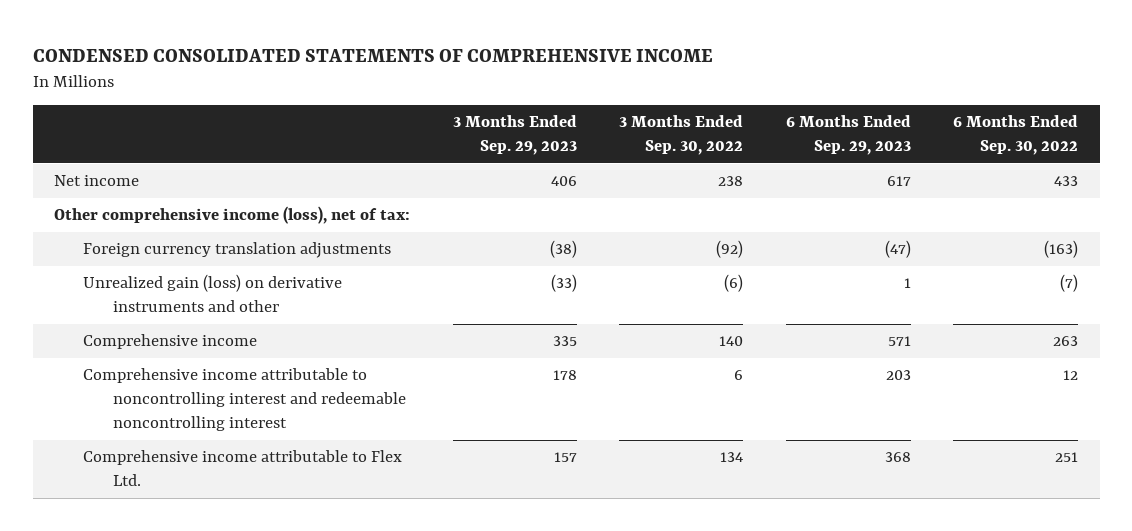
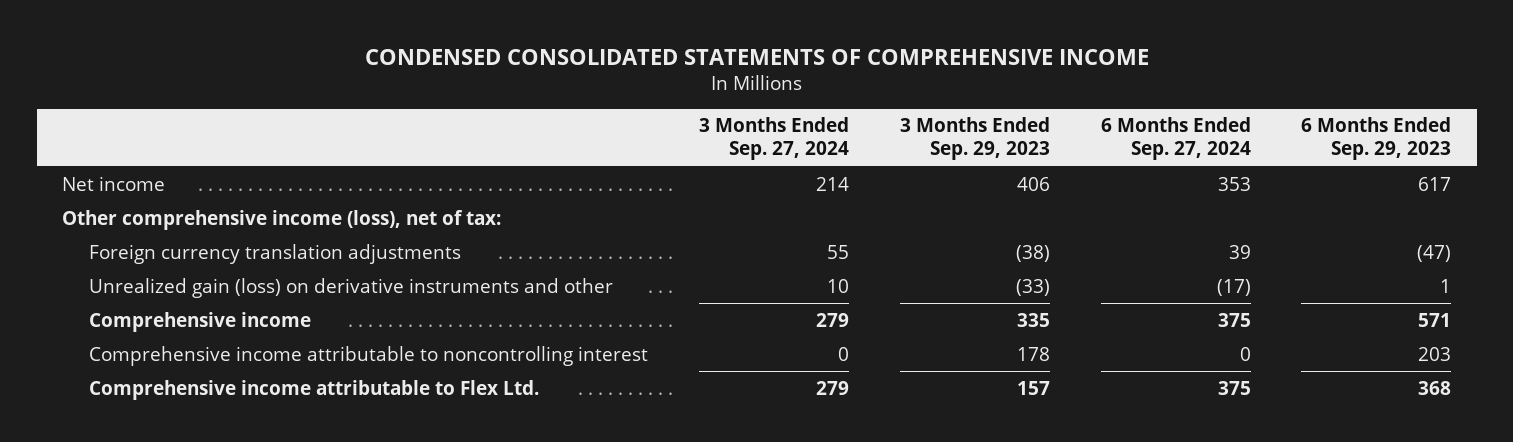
- | 3 Months Ended Sep. 29, 2023 | 3 Months Ended Sep. 30, 2022 | 6 Months Ended Sep. 29, 2023 | 6 Months Ended Sep. 30, 2022
+ | 3 Months Ended Sep. 27, 2024 | 3 Months Ended Sep. 29, 2023 | 6 Months Ended Sep. 27, 2024 | 6 Months Ended Sep. 29, 2023
- Comprehensive income attributable to noncontrolling interest and redeemable noncontrolling interest | 178 | 6 | 203 | 12
+ Comprehensive income attributable to noncontrolling interest | 0 | 178 | 0 | 203

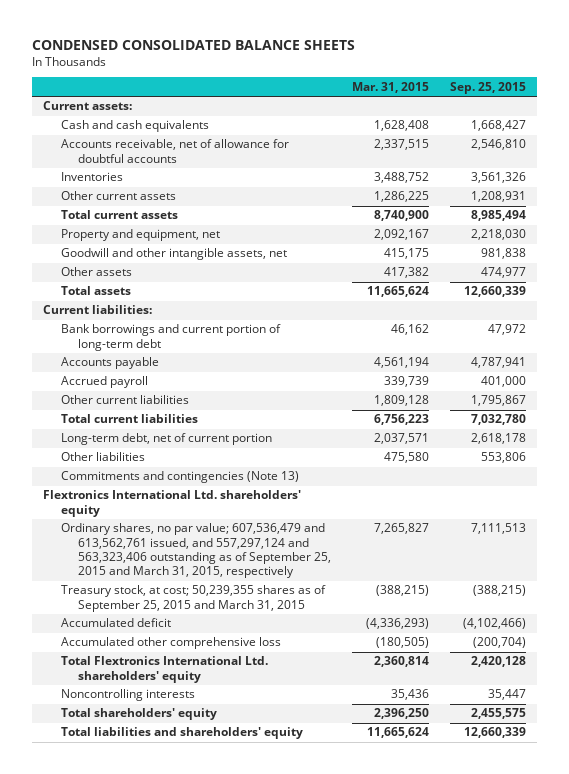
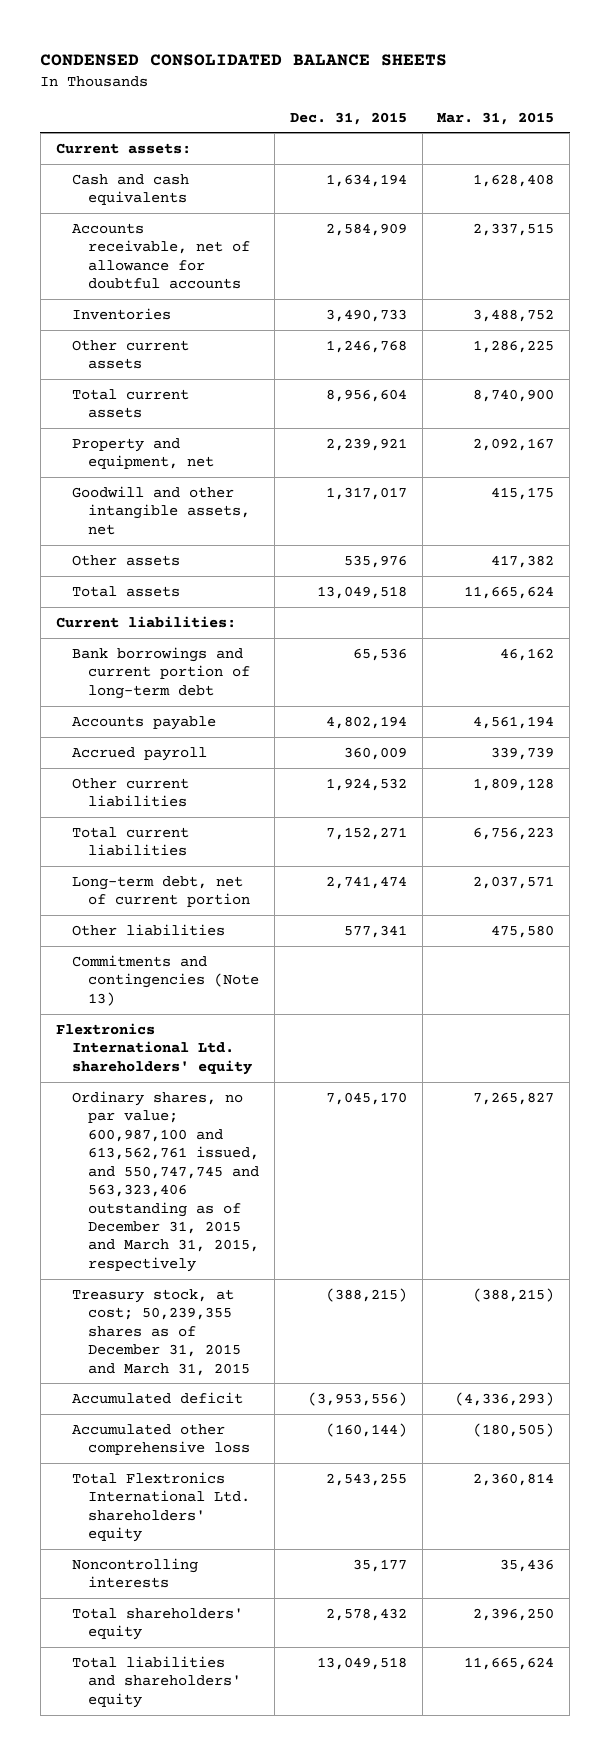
- | Mar. 31, 2015 | Sep. 25, 2015
+ | Dec. 31, 2015 | Mar. 31, 2015
- Ordinary shares, no par value; 607,536,479 and 613,562,761 issued, and 557,297,124 and 563,323,406 outstanding as of September 25, 2015 and March 31, 2015, respectively | 7,265,827 | 7,111,513
- Treasury stock, at cost; 50,239,355 shares as of September 25, 2015 and March 31, 2015 | (388,215) | (388,215)
+ Ordinary shares, no par value; 600,987,100 and 613,562,761 issued, and 550,747,745 and 563,323,406 outstanding as of December 31, 2015 and March 31, 2015, respectively | 7,045,170 | 7,265,827
+ Treasury stock, at cost; 50,239,355 shares as of December 31, 2015 and March 31, 2015 | (388,215) | (388,215)

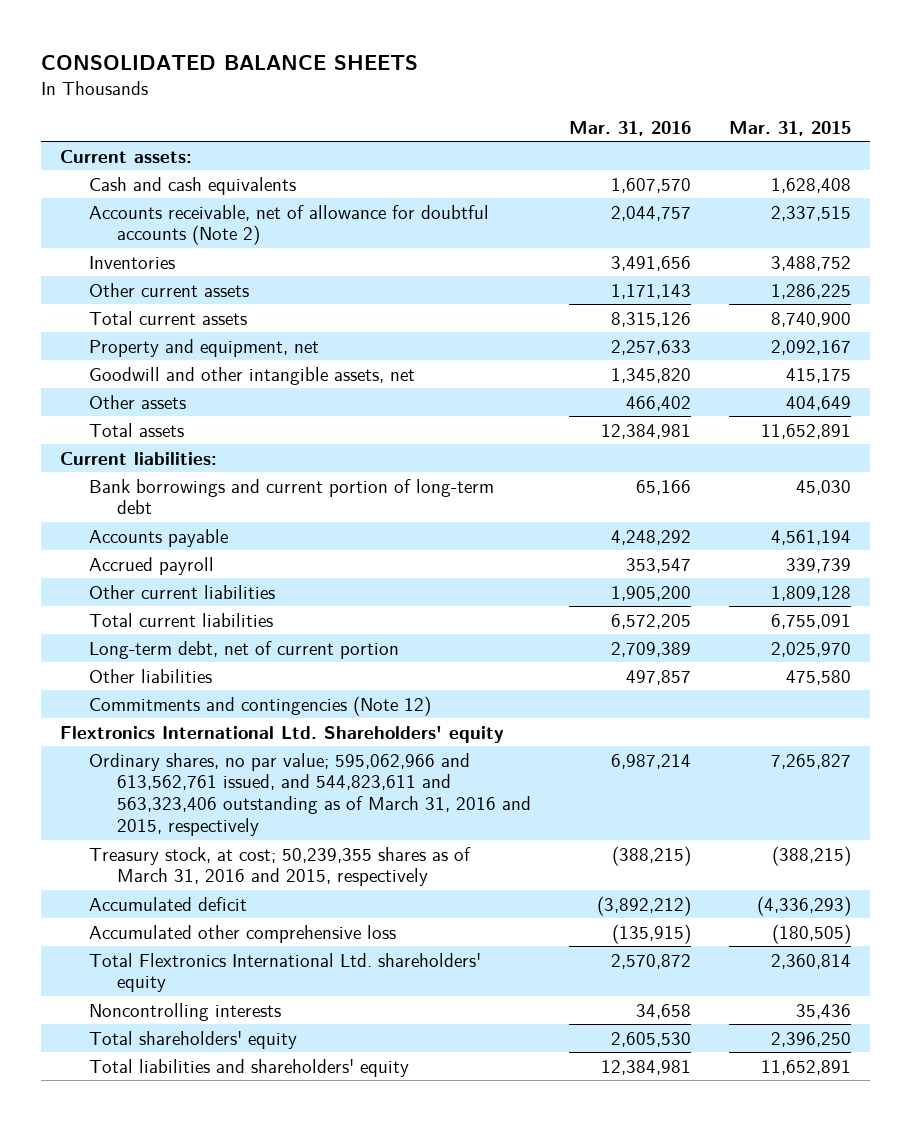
- CONDENSED CONSOLIDATED BALANCE SHEETS
+ CONSOLIDATED BALANCE SHEETS
- | Dec. 31, 2015 | Mar. 31, 2015
+ | Mar. 31, 2016 | Mar. 31, 2015
- Accounts receivable, net of allowance for doubtful accounts | 2,584,909 | 2,337,515
+ Accounts receivable, net of allowance for doubtful accounts (Note 2) | 2,044,757 | 2,337,515
- Other assets | 535,976 | 417,382
- Total assets | 13,049,518 | 11,665,624
+ Other assets | 466,402 | 404,649
+ Total assets | 12,384,981 | 11,652,891
- Bank borrowings and current portion of long-term debt | 65,536 | 46,162
+ Bank borrowings and current portion of long-term debt | 65,166 | 45,030
- Total current liabilities | 7,152,271 | 6,756,223
- Long-term debt, net of current portion | 2,741,474 | 2,037,571
+ Total current liabilities | 6,572,205 | 6,755,091
+ Long-term debt, net of current portion | 2,709,389 | 2,025,970
- Commitments and contingencies (Note 13)
- Flextronics International Ltd. shareholders' equity
- Ordinary shares, no par value; 600,987,100 and 613,562,761 issued, and 550,747,745 and 563,323,406 outstanding as of December 31, 2015 and March 31, 2015, respectively | 7,045,170 | 7,265,827
- Treasury stock, at cost; 50,239,355 shares as of December 31, 2015 and March 31, 2015 | (388,215) | (388,215)
+ Commitments and contingencies (Note 12)
+ Flextronics International Ltd. Shareholders' equity
+ Ordinary shares, no par value; 595,062,966 and 613,562,761 issued, and 544,823,611 and 563,323,406 outstanding as of March 31, 2016 and 2015, respectively | 6,987,214 | 7,265,827
+ Treasury stock, at cost; 50,239,355 shares as of March 31, 2016 and 2015, respectively | (388,215) | (388,215)
- Total liabilities and shareholders' equity | 13,049,518 | 11,665,624
+ Total liabilities and shareholders' equity | 12,384,981 | 11,652,891

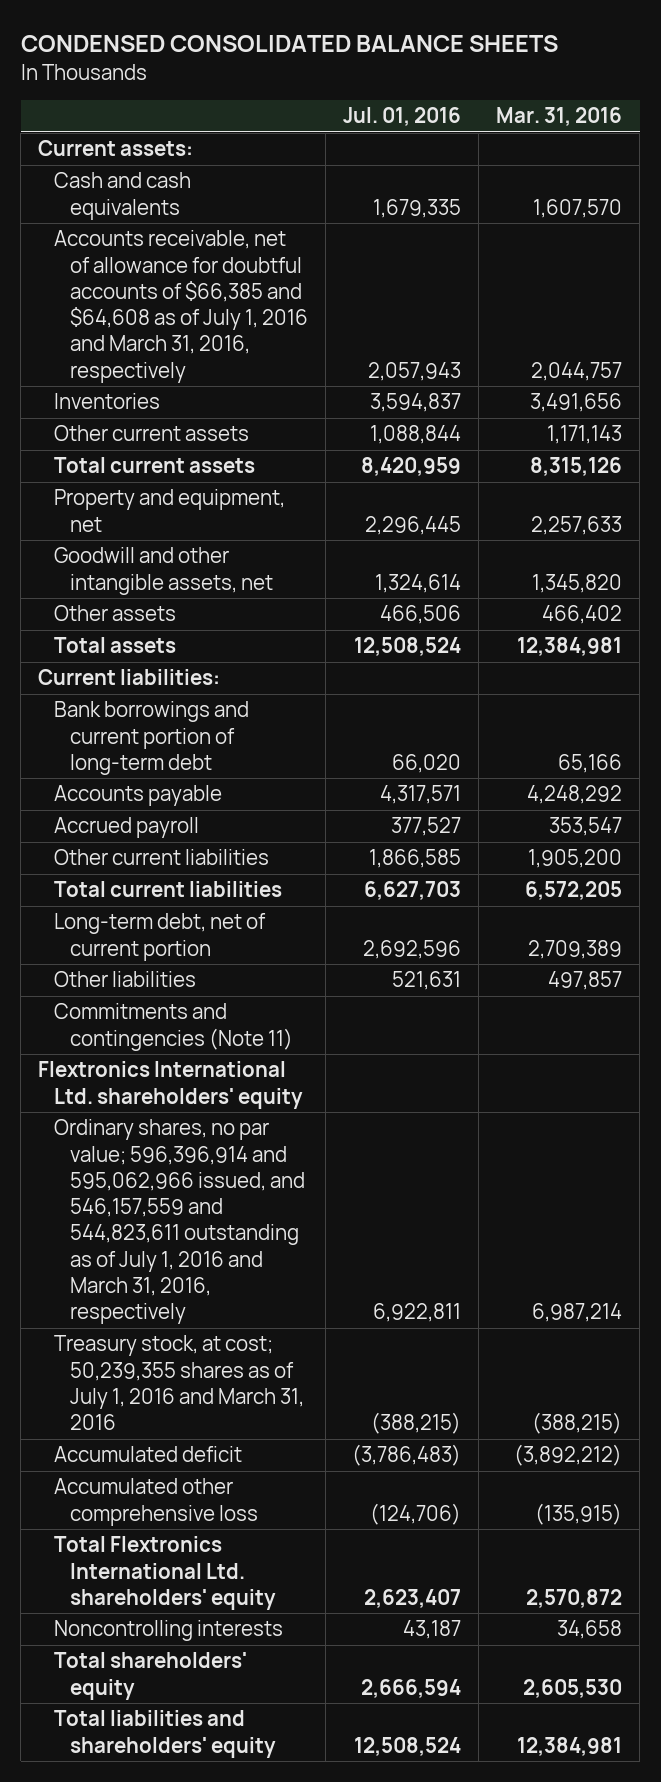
- CONSOLIDATED BALANCE SHEETS
+ CONDENSED CONSOLIDATED BALANCE SHEETS
- | Mar. 31, 2016 | Mar. 31, 2015
+ | Jul. 01, 2016 | Mar. 31, 2016
- Accounts receivable, net of allowance for doubtful accounts (Note 2) | 2,044,757 | 2,337,515
+ Accounts receivable, net of allowance for doubtful accounts of $66,385 and $64,608 as of July 1, 2016 and March 31, 2016, respectively | 2,057,943 | 2,044,757
- Commitments and contingencies (Note 12)
- Flextronics International Ltd. Shareholders' equity
- Ordinary shares, no par value; 595,062,966 and 613,562,761 issued, and 544,823,611 and 563,323,406 outstanding as of March 31, 2016 and 2015, respectively | 6,987,214 | 7,265,827
- Treasury stock, at cost; 50,239,355 shares as of March 31, 2016 and 2015, respectively | (388,215) | (388,215)
+ Commitments and contingencies (Note 11)
+ Flextronics International Ltd. shareholders' equity
+ Ordinary shares, no par value; 596,396,914 and 595,062,966 issued, and 546,157,559 and 544,823,611 outstanding as of July 1, 2016 and March 31, 2016, respectively | 6,922,811 | 6,987,214
+ Treasury stock, at cost; 50,239,355 shares as of July 1, 2016 and March 31, 2016 | (388,215) | (388,215)

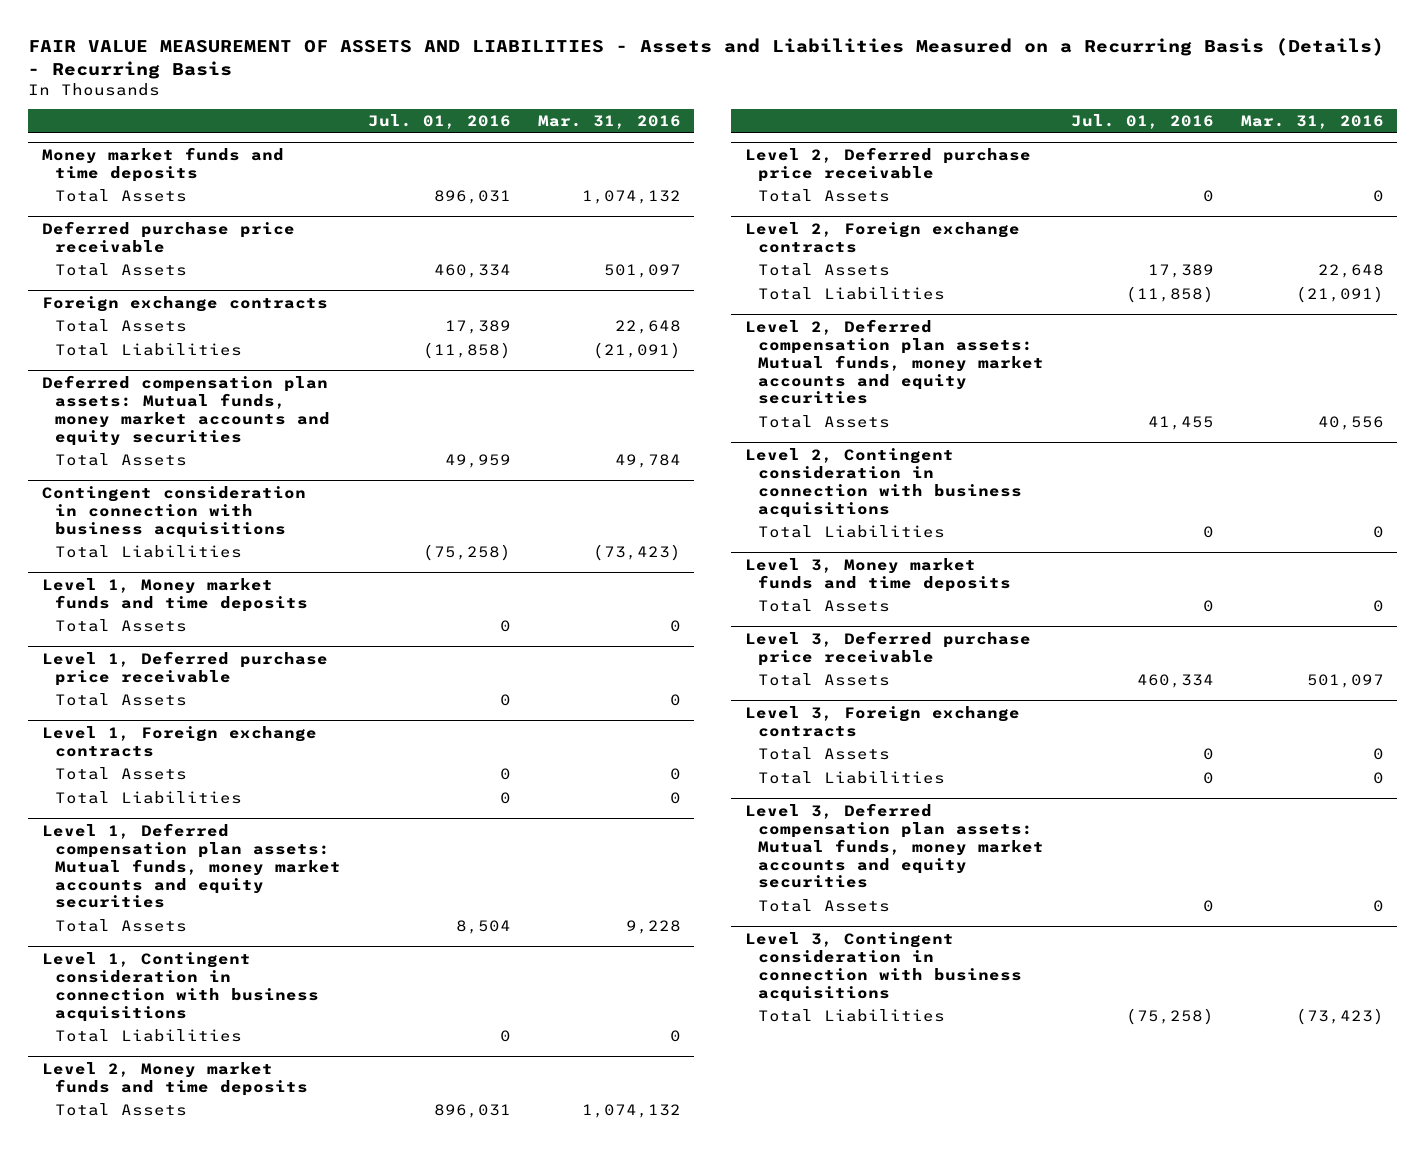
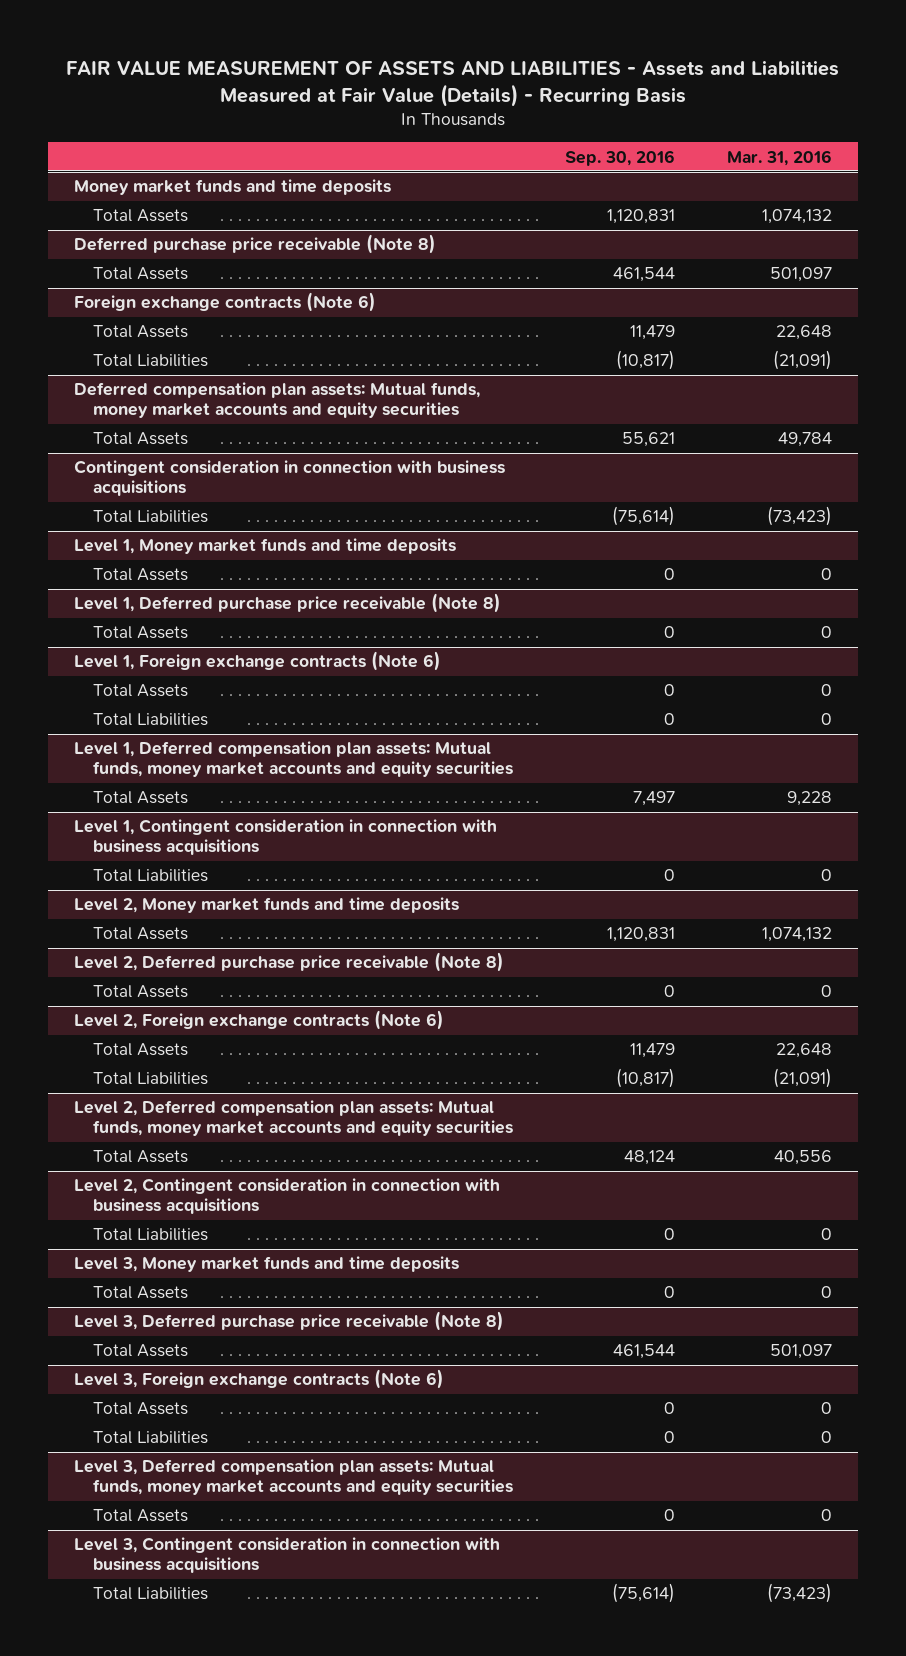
- FAIR VALUE MEASUREMENT OF ASSETS AND LIABILITIES - Assets and Liabilities Measured on a Recurring Basis (Details) - Recurring Basis
+ FAIR VALUE MEASUREMENT OF ASSETS AND LIABILITIES - Assets and Liabilities Measured at Fair Value (Details) - Recurring Basis
- | Jul. 01, 2016 | Mar. 31, 2016
+ | Sep. 30, 2016 | Mar. 31, 2016
- Deferred purchase price receivable
+ Deferred purchase price receivable (Note 8)
- Foreign exchange contracts
+ Foreign exchange contracts (Note 6)
- Level 1, Deferred purchase price receivable
+ Level 1, Deferred purchase price receivable (Note 8)
- Level 1, Foreign exchange contracts
+ Level 1, Foreign exchange contracts (Note 6)
- Level 2, Deferred purchase price receivable
+ Level 2, Deferred purchase price receivable (Note 8)
- Level 2, Foreign exchange contracts
+ Level 2, Foreign exchange contracts (Note 6)
- Level 3, Deferred purchase price receivable
+ Level 3, Deferred purchase price receivable (Note 8)
- Level 3, Foreign exchange contracts
+ Level 3, Foreign exchange contracts (Note 6)

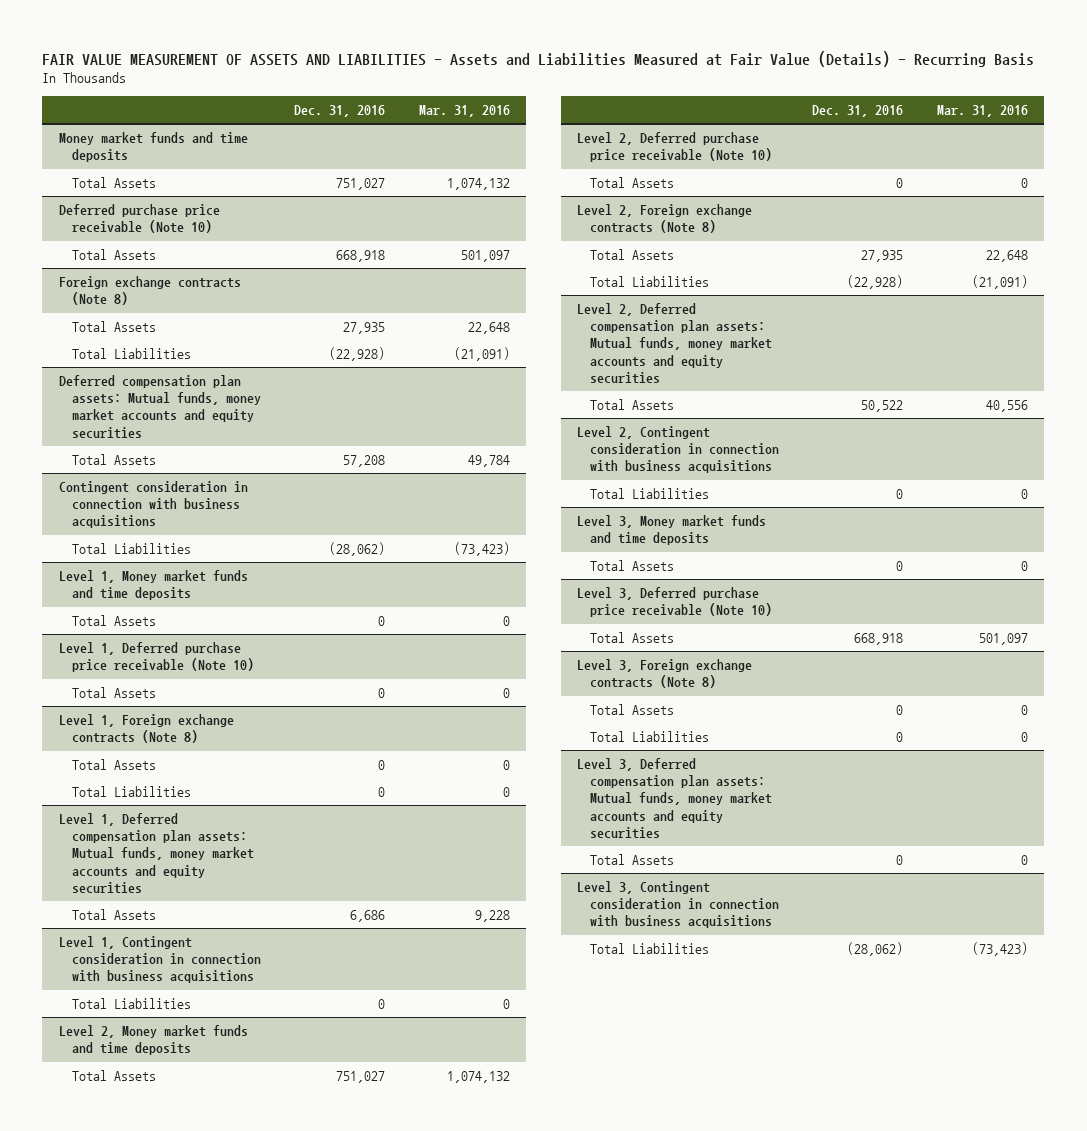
- | Sep. 30, 2016 | Mar. 31, 2016
+ | Dec. 31, 2016 | Mar. 31, 2016
- Deferred purchase price receivable (Note 8)
+ Deferred purchase price receivable (Note 10)
- Foreign exchange contracts (Note 6)
+ Foreign exchange contracts (Note 8)
- Level 1, Deferred purchase price receivable (Note 8)
+ Level 1, Deferred purchase price receivable (Note 10)
- Level 1, Foreign exchange contracts (Note 6)
+ Level 1, Foreign exchange contracts (Note 8)
- Level 2, Deferred purchase price receivable (Note 8)
+ Level 2, Deferred purchase price receivable (Note 10)
- Level 2, Foreign exchange contracts (Note 6)
+ Level 2, Foreign exchange contracts (Note 8)
- Level 3, Deferred purchase price receivable (Note 8)
+ Level 3, Deferred purchase price receivable (Note 10)
- Level 3, Foreign exchange contracts (Note 6)
+ Level 3, Foreign exchange contracts (Note 8)

